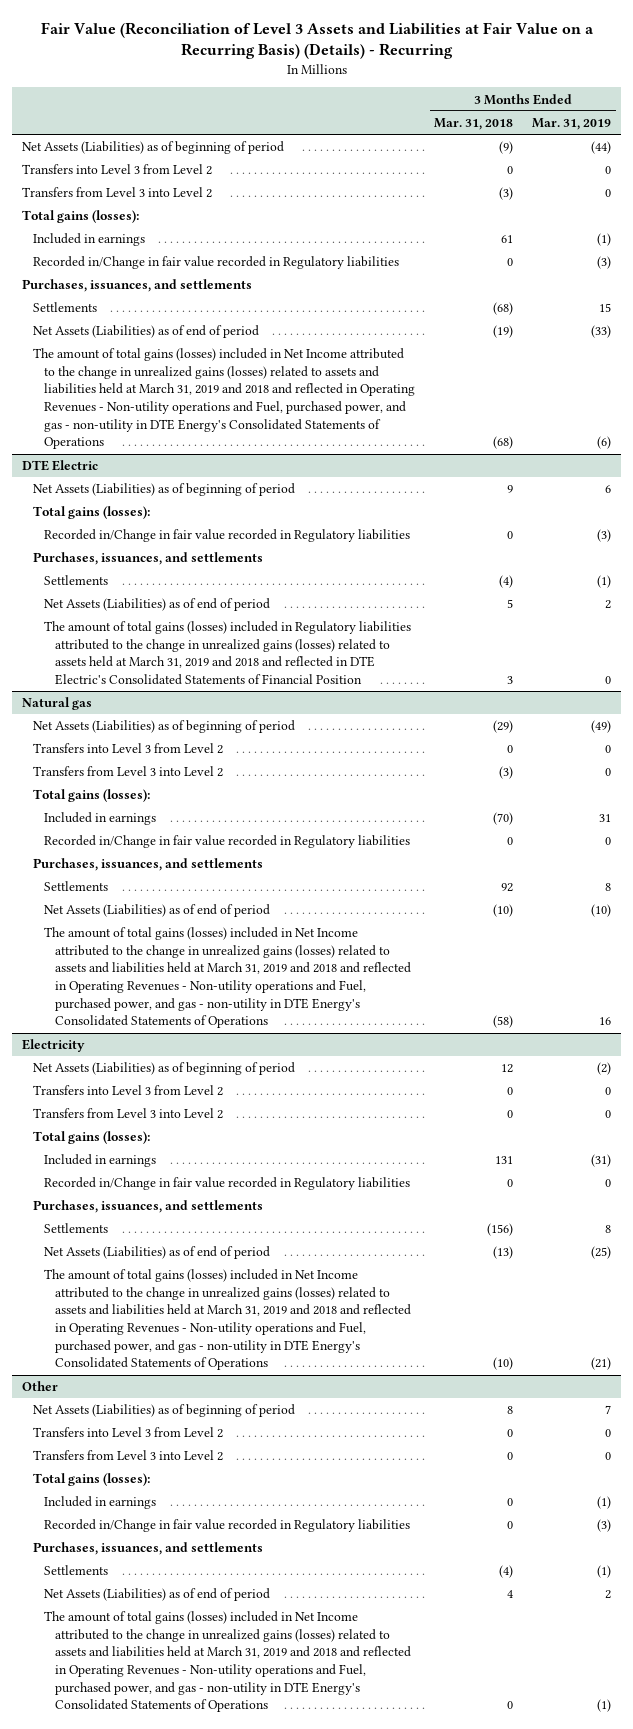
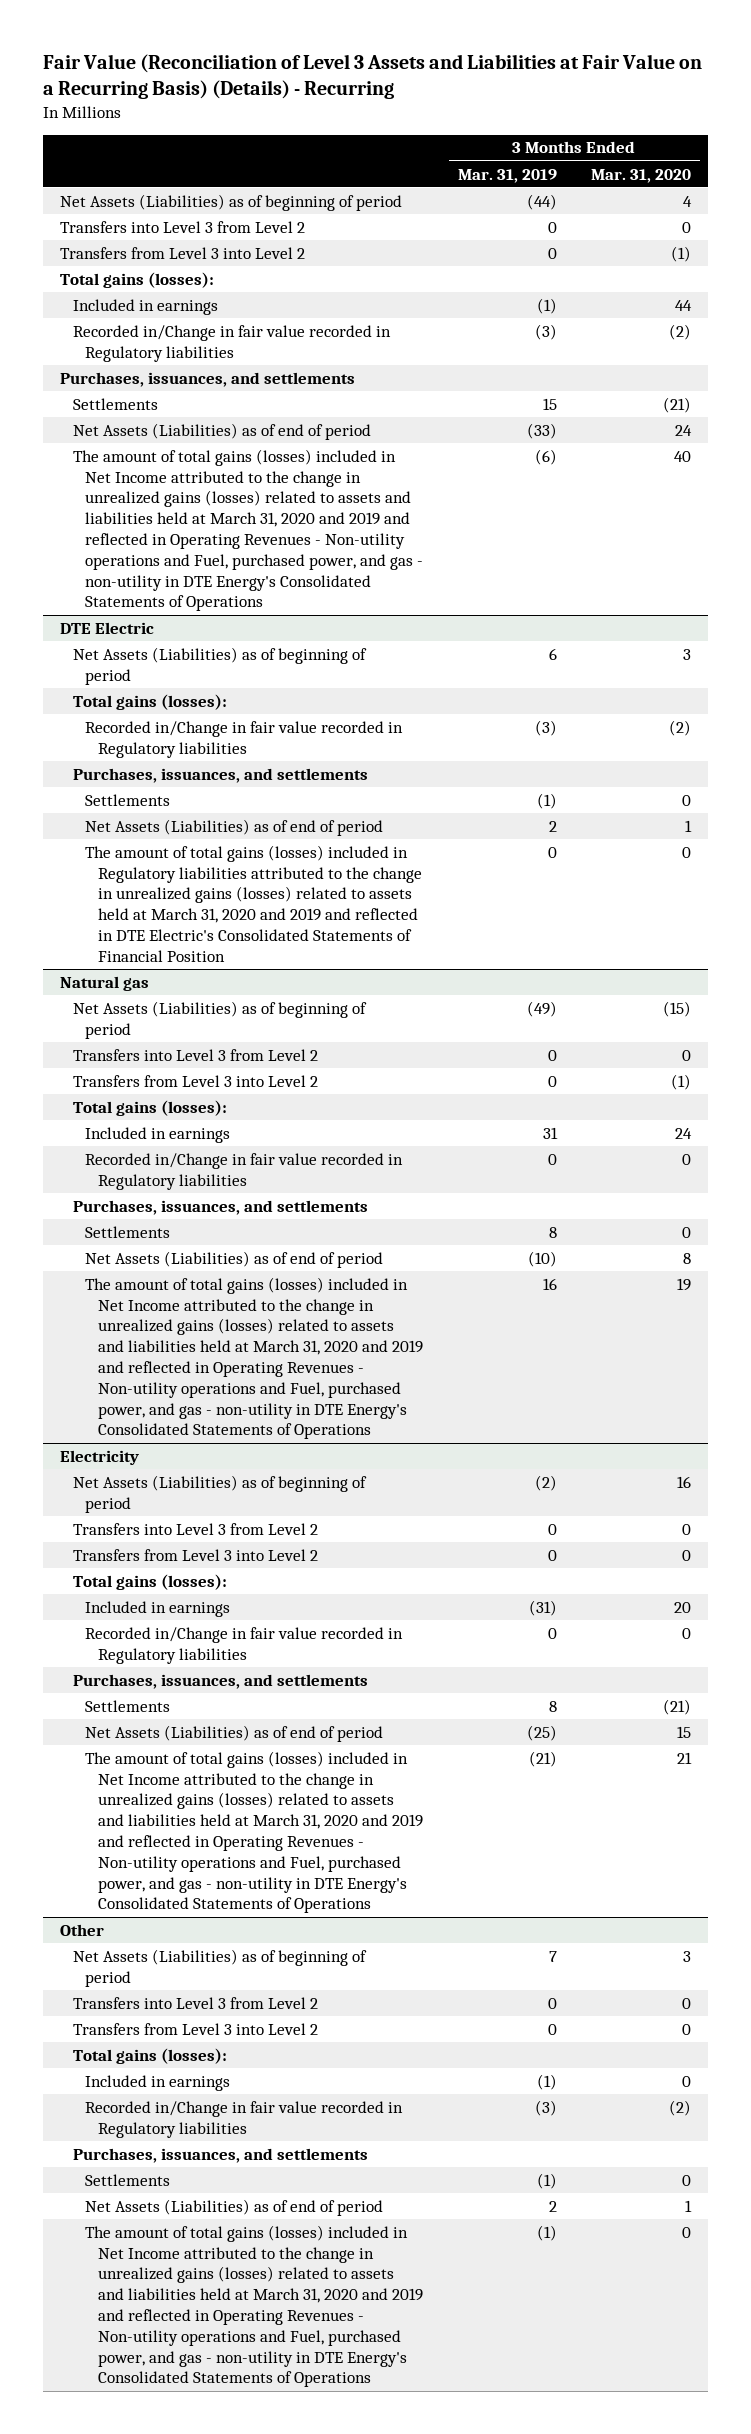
- | 3 Months Ended Mar. 31, 2018 | 3 Months Ended Mar. 31, 2019
+ | 3 Months Ended Mar. 31, 2019 | 3 Months Ended Mar. 31, 2020
- The amount of total gains (losses) included in Net Income attributed to the change in unrealized gains (losses) related to assets and liabilities held at March 31, 2019 and 2018 and reflected in Operating Revenues - Non-utility operations and Fuel, purchased power, and gas - non-utility in DTE Energy's Consolidated Statements of Operations | (68) | (6)
+ The amount of total gains (losses) included in Net Income attributed to the change in unrealized gains (losses) related to assets and liabilities held at March 31, 2020 and 2019 and reflected in Operating Revenues - Non-utility operations and Fuel, purchased power, and gas - non-utility in DTE Energy's Consolidated Statements of Operations | (6) | 40
@ DTE Electric
- The amount of total gains (losses) included in Regulatory liabilities attributed to the change in unrealized gains (losses) related to assets held at March 31, 2019 and 2018 and reflected in DTE Electric's Consolidated Statements of Financial Position | 3 | 0
+ The amount of total gains (losses) included in Regulatory liabilities attributed to the change in unrealized gains (losses) related to assets held at March 31, 2020 and 2019 and reflected in DTE Electric's Consolidated Statements of Financial Position | 0 | 0
@ Natural gas
- The amount of total gains (losses) included in Net Income attributed to the change in unrealized gains (losses) related to assets and liabilities held at March 31, 2019 and 2018 and reflected in Operating Revenues - Non-utility operations and Fuel, purchased power, and gas - non-utility in DTE Energy's Consolidated Statements of Operations | (58) | 16
+ The amount of total gains (losses) included in Net Income attributed to the change in unrealized gains (losses) related to assets and liabilities held at March 31, 2020 and 2019 and reflected in Operating Revenues - Non-utility operations and Fuel, purchased power, and gas - non-utility in DTE Energy's Consolidated Statements of Operations | 16 | 19
@ Electricity
- The amount of total gains (losses) included in Net Income attributed to the change in unrealized gains (losses) related to assets and liabilities held at March 31, 2019 and 2018 and reflected in Operating Revenues - Non-utility operations and Fuel, purchased power, and gas - non-utility in DTE Energy's Consolidated Statements of Operations | (10) | (21)
+ The amount of total gains (losses) included in Net Income attributed to the change in unrealized gains (losses) related to assets and liabilities held at March 31, 2020 and 2019 and reflected in Operating Revenues - Non-utility operations and Fuel, purchased power, and gas - non-utility in DTE Energy's Consolidated Statements of Operations | (21) | 21
@ Other
- The amount of total gains (losses) included in Net Income attributed to the change in unrealized gains (losses) related to assets and liabilities held at March 31, 2019 and 2018 and reflected in Operating Revenues - Non-utility operations and Fuel, purchased power, and gas - non-utility in DTE Energy's Consolidated Statements of Operations | 0 | (1)
+ The amount of total gains (losses) included in Net Income attributed to the change in unrealized gains (losses) related to assets and liabilities held at March 31, 2020 and 2019 and reflected in Operating Revenues - Non-utility operations and Fuel, purchased power, and gas - non-utility in DTE Energy's Consolidated Statements of Operations | (1) | 0

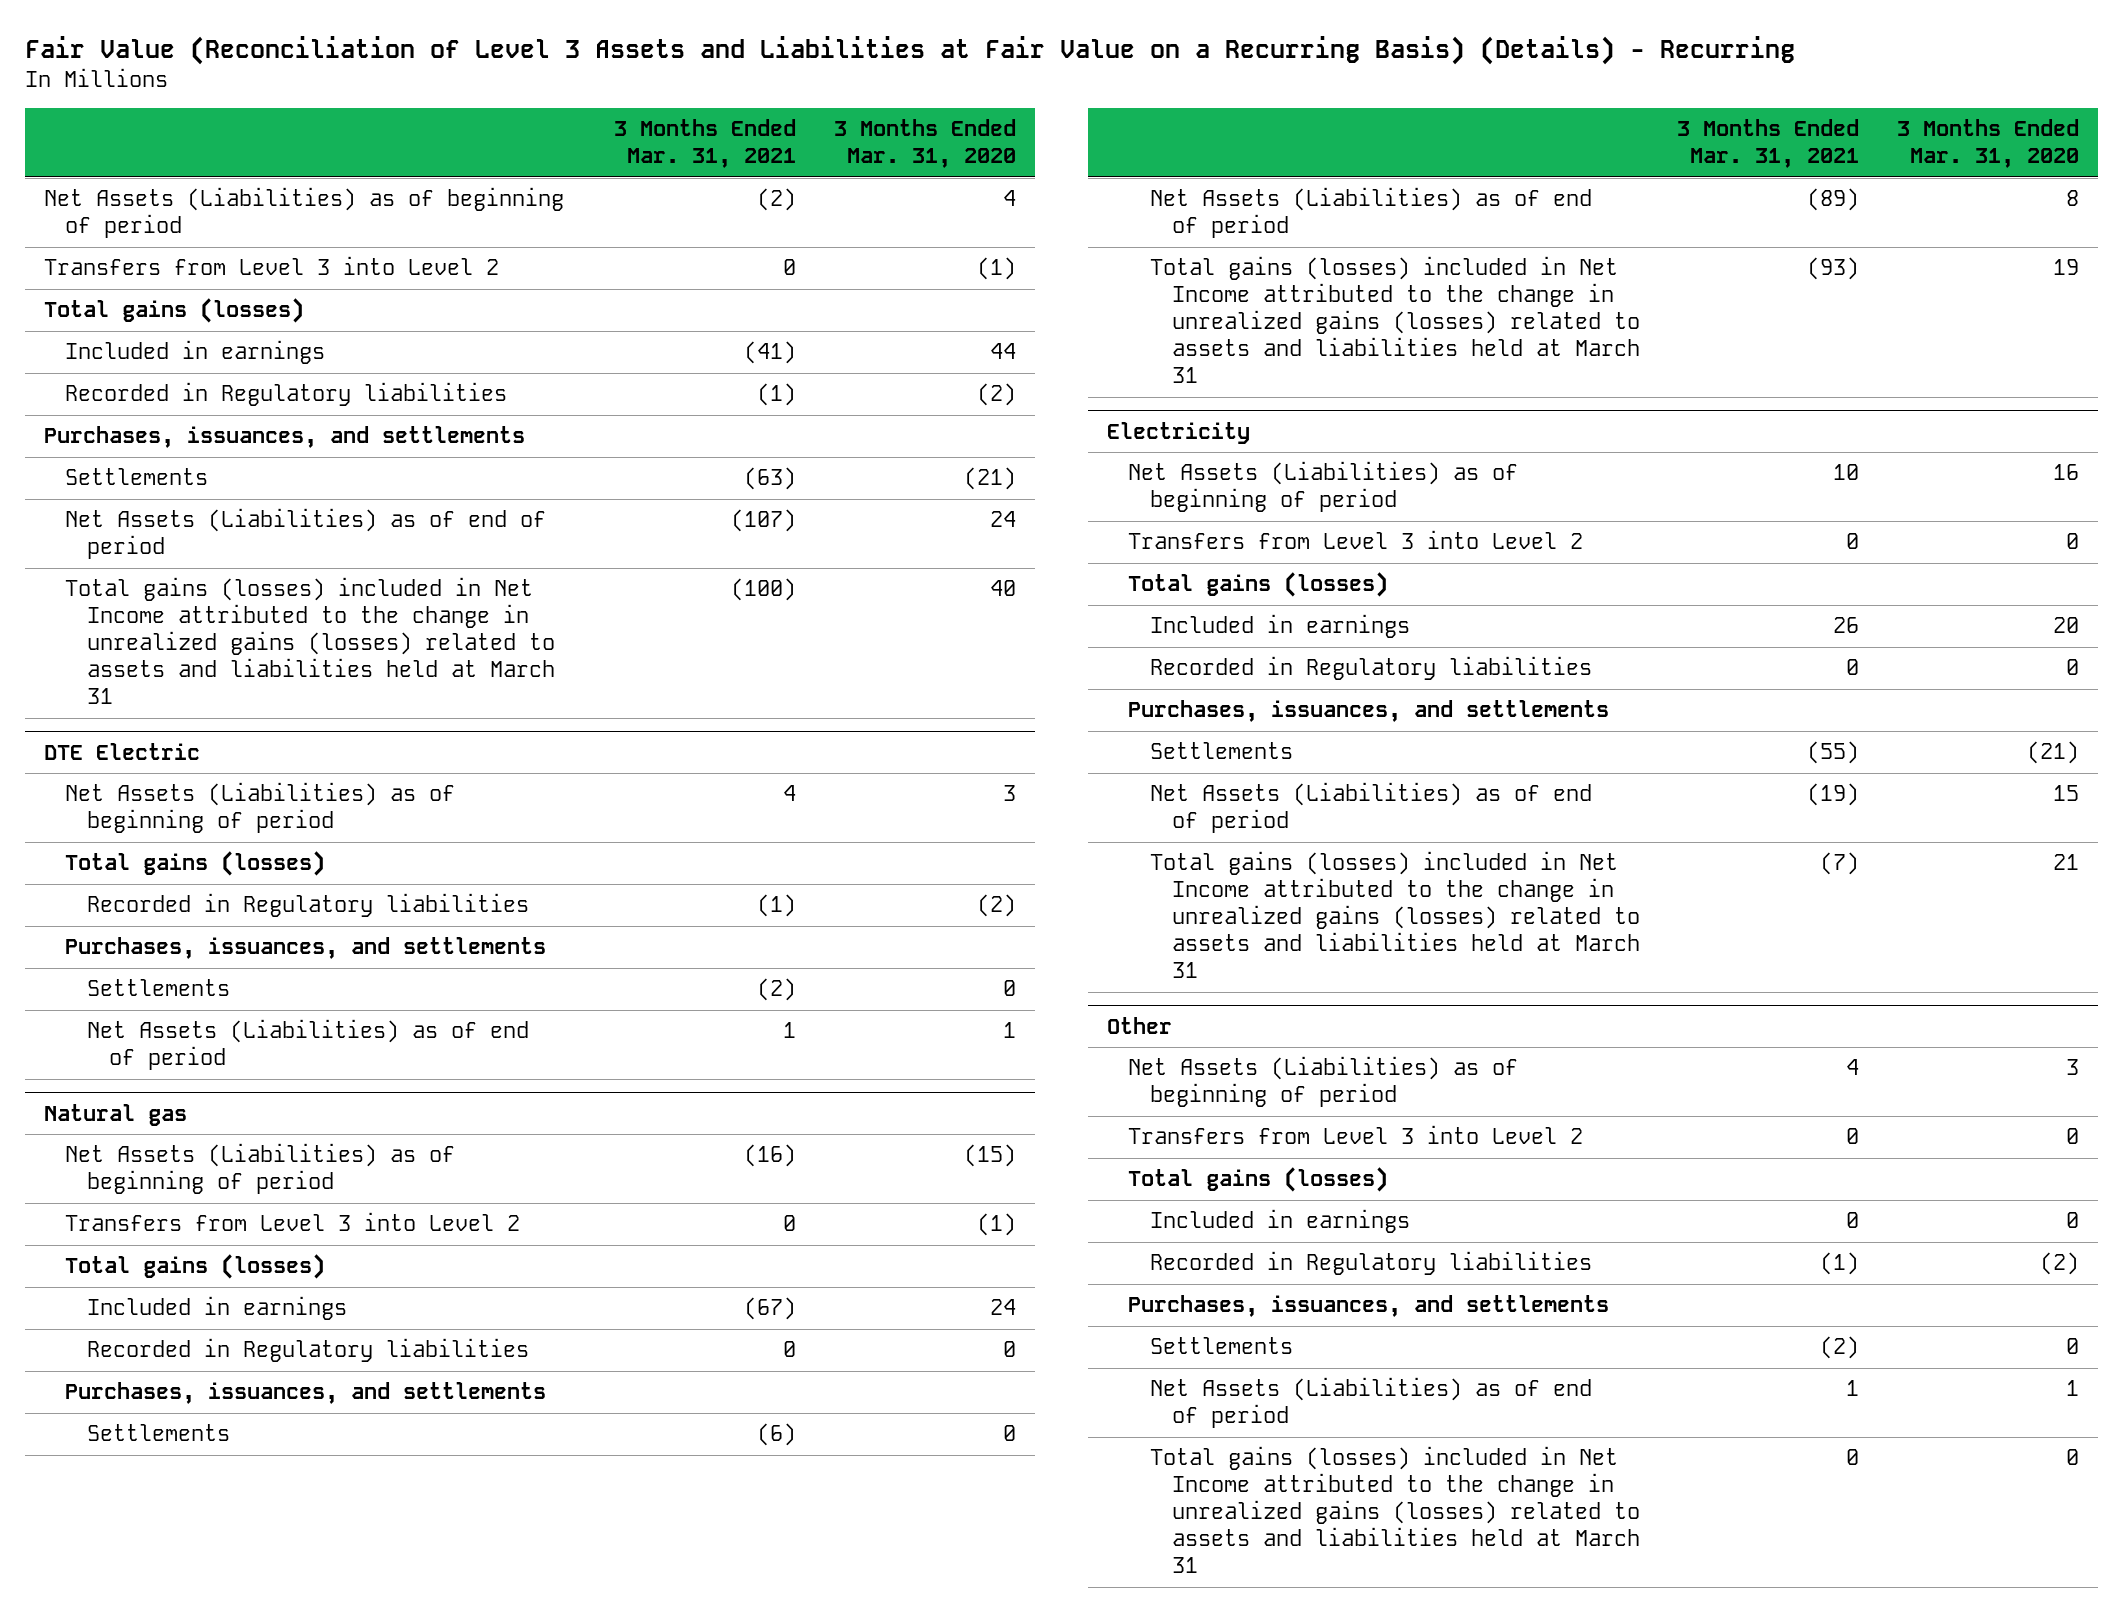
- | 3 Months Ended Mar. 31, 2019 | 3 Months Ended Mar. 31, 2020
+ | 3 Months Ended Mar. 31, 2021 | 3 Months Ended Mar. 31, 2020
- Transfers into Level 3 from Level 2 | 0 | 0
- Total gains (losses):
+ Total gains (losses)
- Recorded in/Change in fair value recorded in Regulatory liabilities | (3) | (2)
+ Recorded in Regulatory liabilities | (1) | (2)
- The amount of total gains (losses) included in Net Income attributed to the change in unrealized gains (losses) related to assets and liabilities held at March 31, 2020 and 2019 and reflected in Operating Revenues - Non-utility operations and Fuel, purchased power, and gas - non-utility in DTE Energy's Consolidated Statements of Operations | (6) | 40
+ Total gains (losses) included in Net Income attributed to the change in unrealized gains (losses) related to assets and liabilities held at March 31 | (100) | 40
@ DTE Electric
- Total gains (losses):
- Recorded in/Change in fair value recorded in Regulatory liabilities | (3) | (2)
+ Total gains (losses)
+ Recorded in Regulatory liabilities | (1) | (2)
- The amount of total gains (losses) included in Regulatory liabilities attributed to the change in unrealized gains (losses) related to assets held at March 31, 2020 and 2019 and reflected in DTE Electric's Consolidated Statements of Financial Position | 0 | 0
@ Natural gas
- Transfers into Level 3 from Level 2 | 0 | 0
- Total gains (losses):
+ Total gains (losses)
- Recorded in/Change in fair value recorded in Regulatory liabilities | 0 | 0
+ Recorded in Regulatory liabilities | 0 | 0
- The amount of total gains (losses) included in Net Income attributed to the change in unrealized gains (losses) related to assets and liabilities held at March 31, 2020 and 2019 and reflected in Operating Revenues - Non-utility operations and Fuel, purchased power, and gas - non-utility in DTE Energy's Consolidated Statements of Operations | 16 | 19
+ Total gains (losses) included in Net Income attributed to the change in unrealized gains (losses) related to assets and liabilities held at March 31 | (93) | 19
@ Electricity
- Transfers into Level 3 from Level 2 | 0 | 0
- Total gains (losses):
+ Total gains (losses)
- Recorded in/Change in fair value recorded in Regulatory liabilities | 0 | 0
+ Recorded in Regulatory liabilities | 0 | 0
- The amount of total gains (losses) included in Net Income attributed to the change in unrealized gains (losses) related to assets and liabilities held at March 31, 2020 and 2019 and reflected in Operating Revenues - Non-utility operations and Fuel, purchased power, and gas - non-utility in DTE Energy's Consolidated Statements of Operations | (21) | 21
+ Total gains (losses) included in Net Income attributed to the change in unrealized gains (losses) related to assets and liabilities held at March 31 | (7) | 21
@ Other
- Transfers into Level 3 from Level 2 | 0 | 0
- Total gains (losses):
+ Total gains (losses)
- Recorded in/Change in fair value recorded in Regulatory liabilities | (3) | (2)
+ Recorded in Regulatory liabilities | (1) | (2)
- The amount of total gains (losses) included in Net Income attributed to the change in unrealized gains (losses) related to assets and liabilities held at March 31, 2020 and 2019 and reflected in Operating Revenues - Non-utility operations and Fuel, purchased power, and gas - non-utility in DTE Energy's Consolidated Statements of Operations | (1) | 0
+ Total gains (losses) included in Net Income attributed to the change in unrealized gains (losses) related to assets and liabilities held at March 31 | 0 | 0

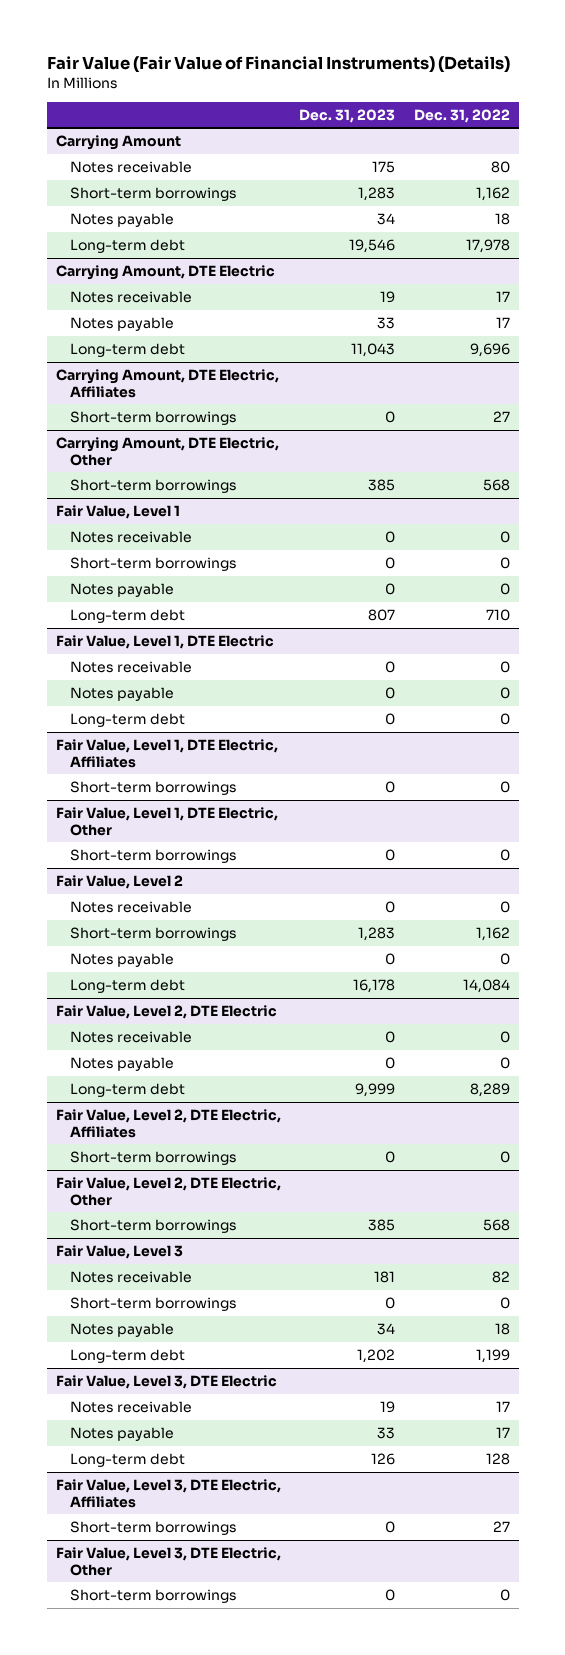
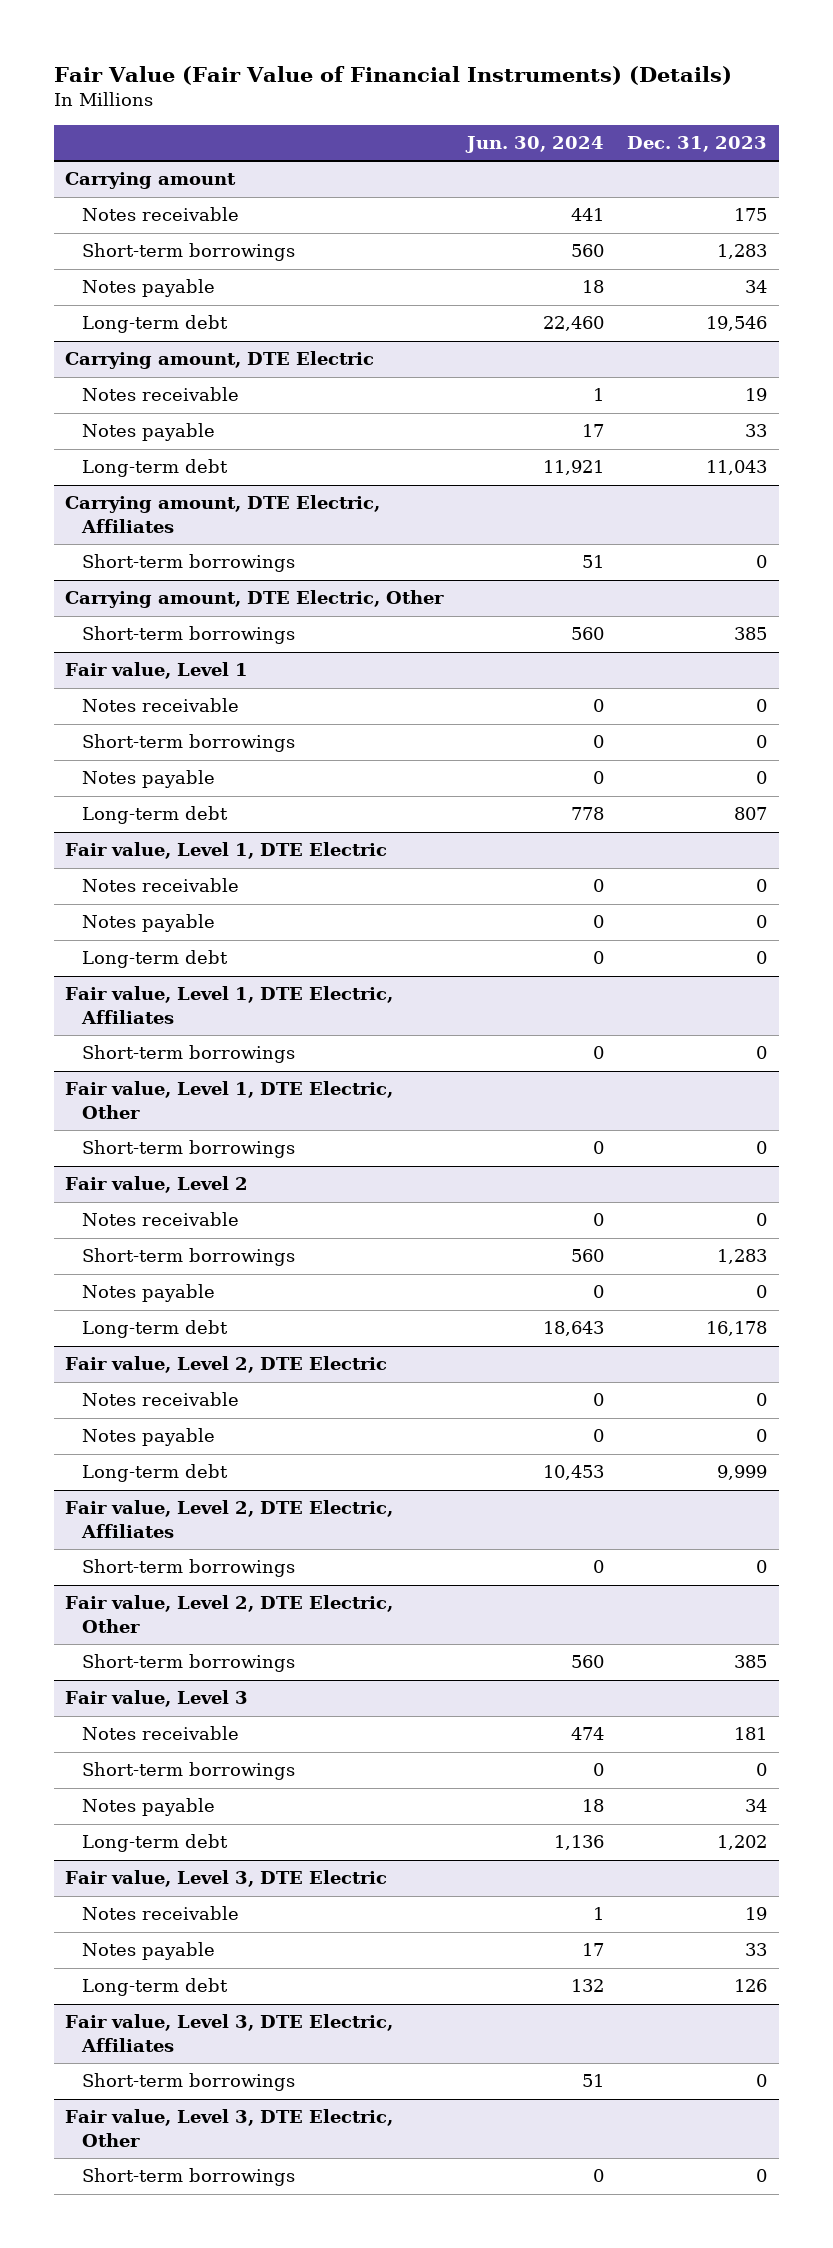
- | Dec. 31, 2023 | Dec. 31, 2022
+ | Jun. 30, 2024 | Dec. 31, 2023
- Carrying Amount
+ Carrying amount
- Carrying Amount, DTE Electric
+ Carrying amount, DTE Electric
- Carrying Amount, DTE Electric, Affiliates
+ Carrying amount, DTE Electric, Affiliates
- Carrying Amount, DTE Electric, Other
+ Carrying amount, DTE Electric, Other
- Fair Value, Level 1
+ Fair value, Level 1
- Fair Value, Level 1, DTE Electric
+ Fair value, Level 1, DTE Electric
- Fair Value, Level 1, DTE Electric, Affiliates
+ Fair value, Level 1, DTE Electric, Affiliates
- Fair Value, Level 1, DTE Electric, Other
+ Fair value, Level 1, DTE Electric, Other
- Fair Value, Level 2
+ Fair value, Level 2
- Fair Value, Level 2, DTE Electric
+ Fair value, Level 2, DTE Electric
- Fair Value, Level 2, DTE Electric, Affiliates
+ Fair value, Level 2, DTE Electric, Affiliates
- Fair Value, Level 2, DTE Electric, Other
+ Fair value, Level 2, DTE Electric, Other
- Fair Value, Level 3
+ Fair value, Level 3
- Fair Value, Level 3, DTE Electric
+ Fair value, Level 3, DTE Electric
- Fair Value, Level 3, DTE Electric, Affiliates
+ Fair value, Level 3, DTE Electric, Affiliates
- Fair Value, Level 3, DTE Electric, Other
+ Fair value, Level 3, DTE Electric, Other

